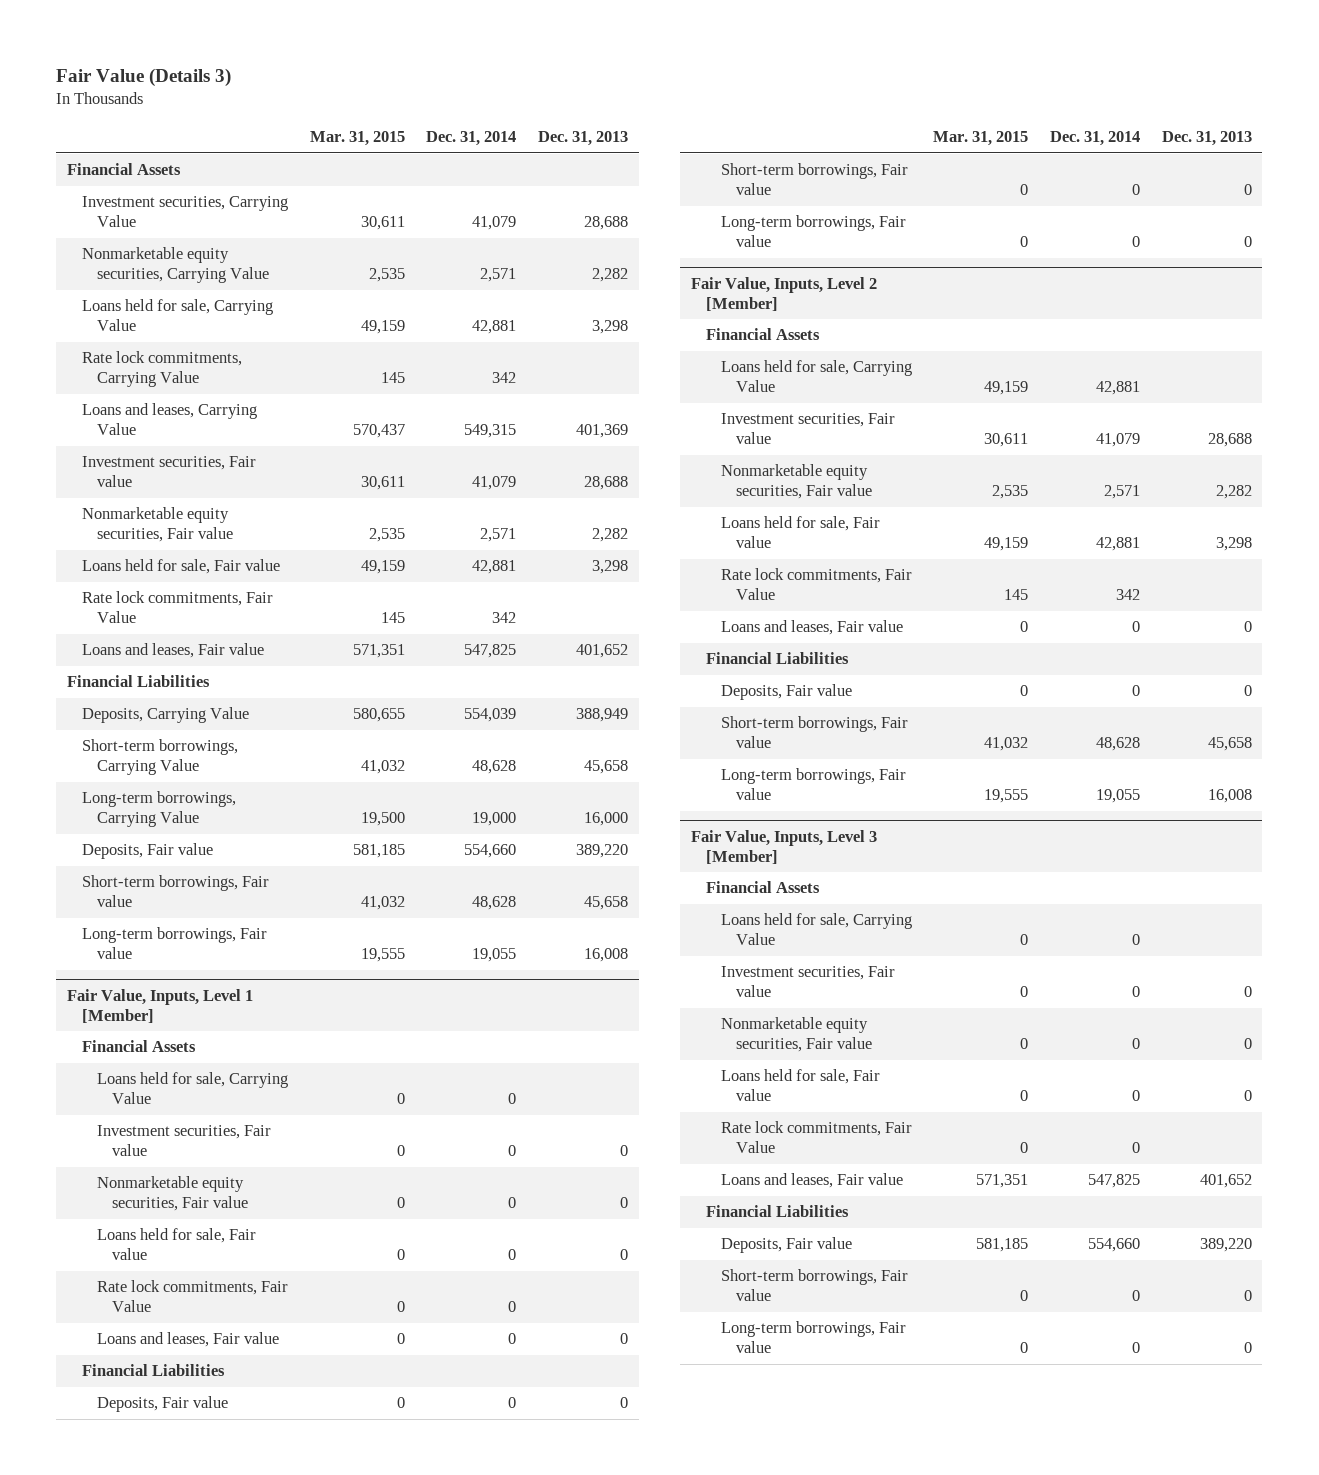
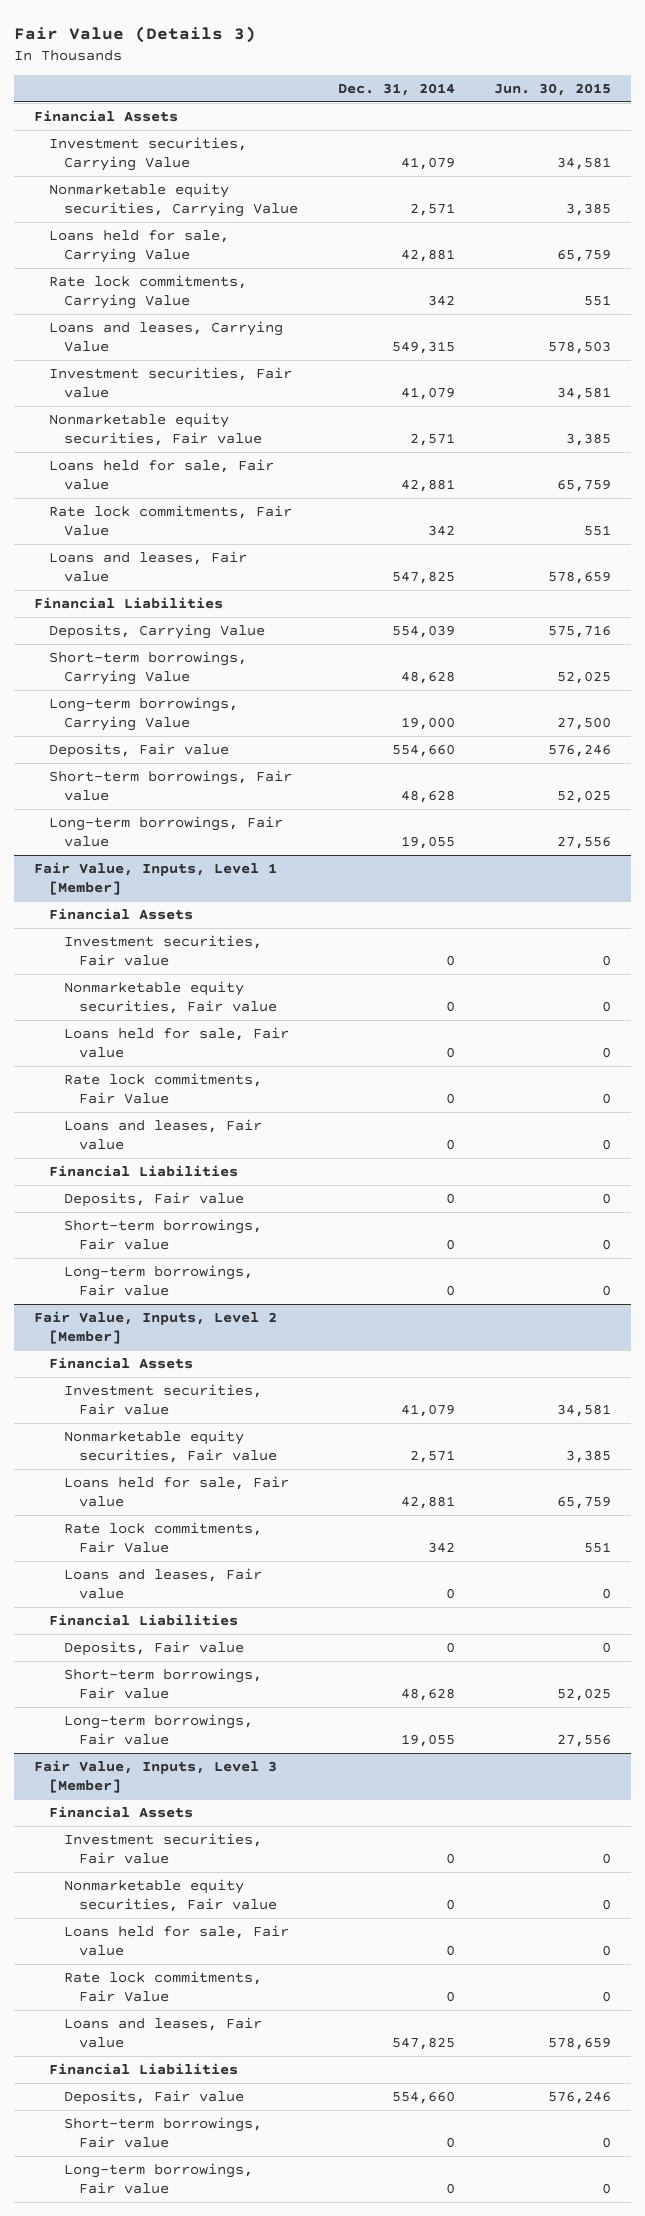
- | Mar. 31, 2015 | Dec. 31, 2014 | Dec. 31, 2013
+ | Dec. 31, 2014 | Jun. 30, 2015
@ Fair Value, Inputs, Level 1 [Member]
- Loans held for sale, Carrying Value | 0 | 0 |
@ Fair Value, Inputs, Level 2 [Member]
- Loans held for sale, Carrying Value | 49,159 | 42,881 |
@ Fair Value, Inputs, Level 3 [Member]
- Loans held for sale, Carrying Value | 0 | 0 |

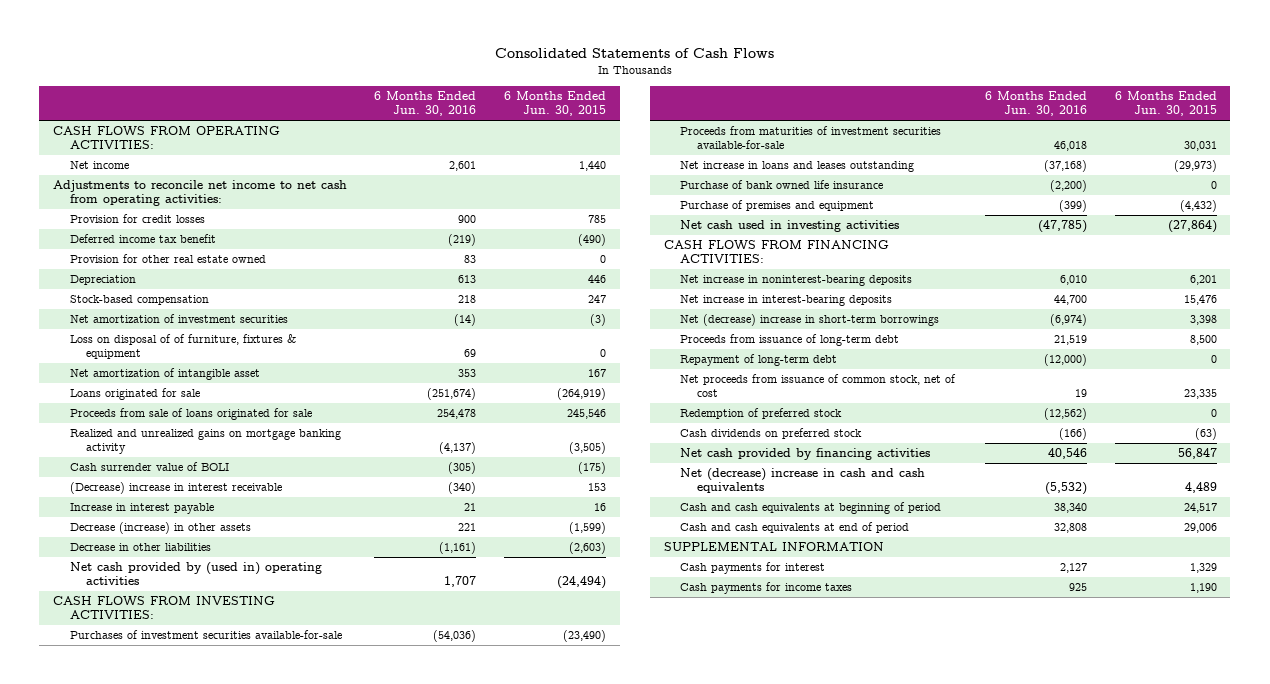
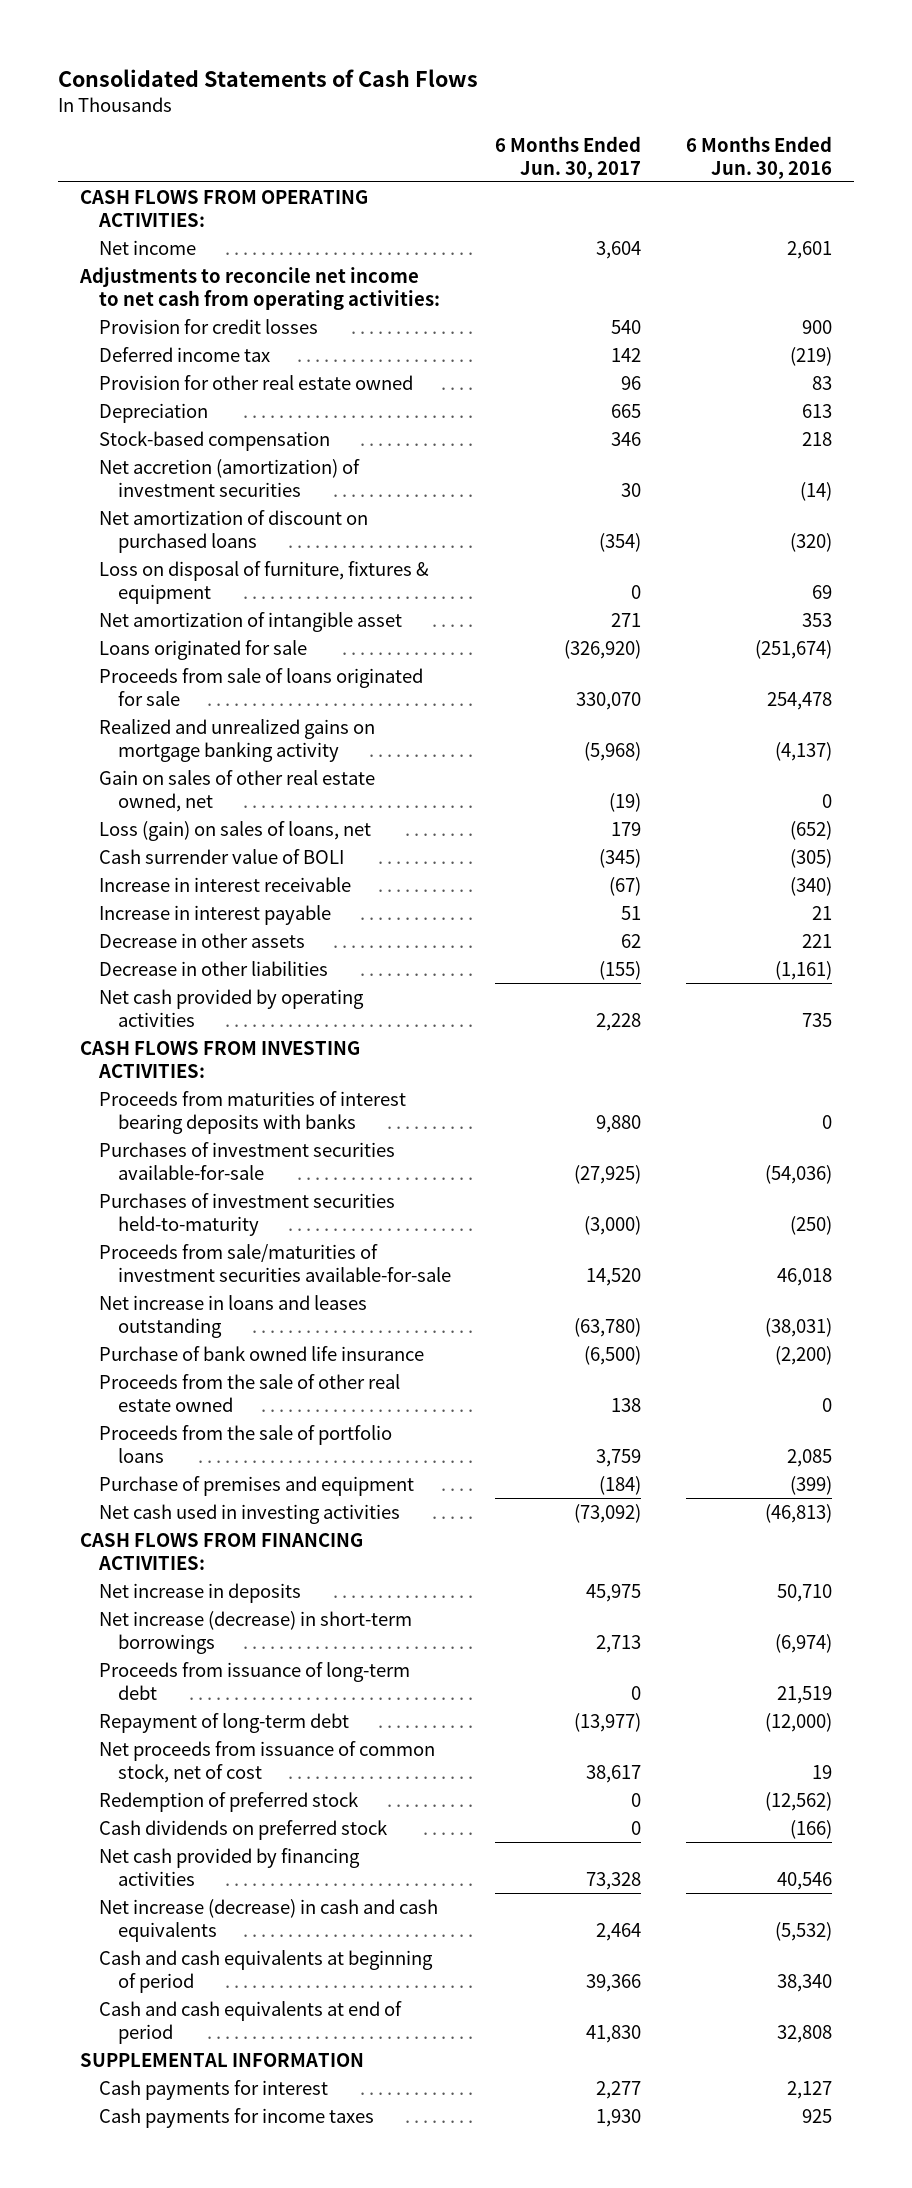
- | 6 Months Ended Jun. 30, 2016 | 6 Months Ended Jun. 30, 2015
+ | 6 Months Ended Jun. 30, 2017 | 6 Months Ended Jun. 30, 2016
- Deferred income tax benefit | (219) | (490)
+ Deferred income tax | 142 | (219)
- Net amortization of investment securities | (14) | (3)
- Loss on disposal of of furniture, fixtures & equipment | 69 | 0
+ Net accretion (amortization) of investment securities | 30 | (14)
+ Net amortization of discount on purchased loans | (354) | (320)
+ Loss on disposal of furniture, fixtures & equipment | 0 | 69
+ Gain on sales of other real estate owned, net | (19) | 0
+ Loss (gain) on sales of loans, net | 179 | (652)
- (Decrease) increase in interest receivable | (340) | 153
+ Increase in interest receivable | (67) | (340)
- Decrease (increase) in other assets | 221 | (1,599)
+ Decrease in other assets | 62 | 221
- Net cash provided by (used in) operating activities | 1,707 | (24,494)
+ Net cash provided by operating activities | 2,228 | 735
+ Proceeds from maturities of interest bearing deposits with banks | 9,880 | 0
- Proceeds from maturities of investment securities available-for-sale | 46,018 | 30,031
- Net increase in loans and leases outstanding | (37,168) | (29,973)
+ Purchases of investment securities held-to-maturity | (3,000) | (250)
+ Proceeds from sale/maturities of investment securities available-for-sale | 14,520 | 46,018
+ Net increase in loans and leases outstanding | (63,780) | (38,031)
+ Proceeds from the sale of other real estate owned | 138 | 0
+ Proceeds from the sale of portfolio loans | 3,759 | 2,085
- Net cash used in investing activities | (47,785) | (27,864)
+ Net cash used in investing activities | (73,092) | (46,813)
- Net increase in noninterest-bearing deposits | 6,010 | 6,201
- Net increase in interest-bearing deposits | 44,700 | 15,476
- Net (decrease) increase in short-term borrowings | (6,974) | 3,398
+ Net increase in deposits | 45,975 | 50,710
+ Net increase (decrease) in short-term borrowings | 2,713 | (6,974)
- Net (decrease) increase in cash and cash equivalents | (5,532) | 4,489
+ Net increase (decrease) in cash and cash equivalents | 2,464 | (5,532)

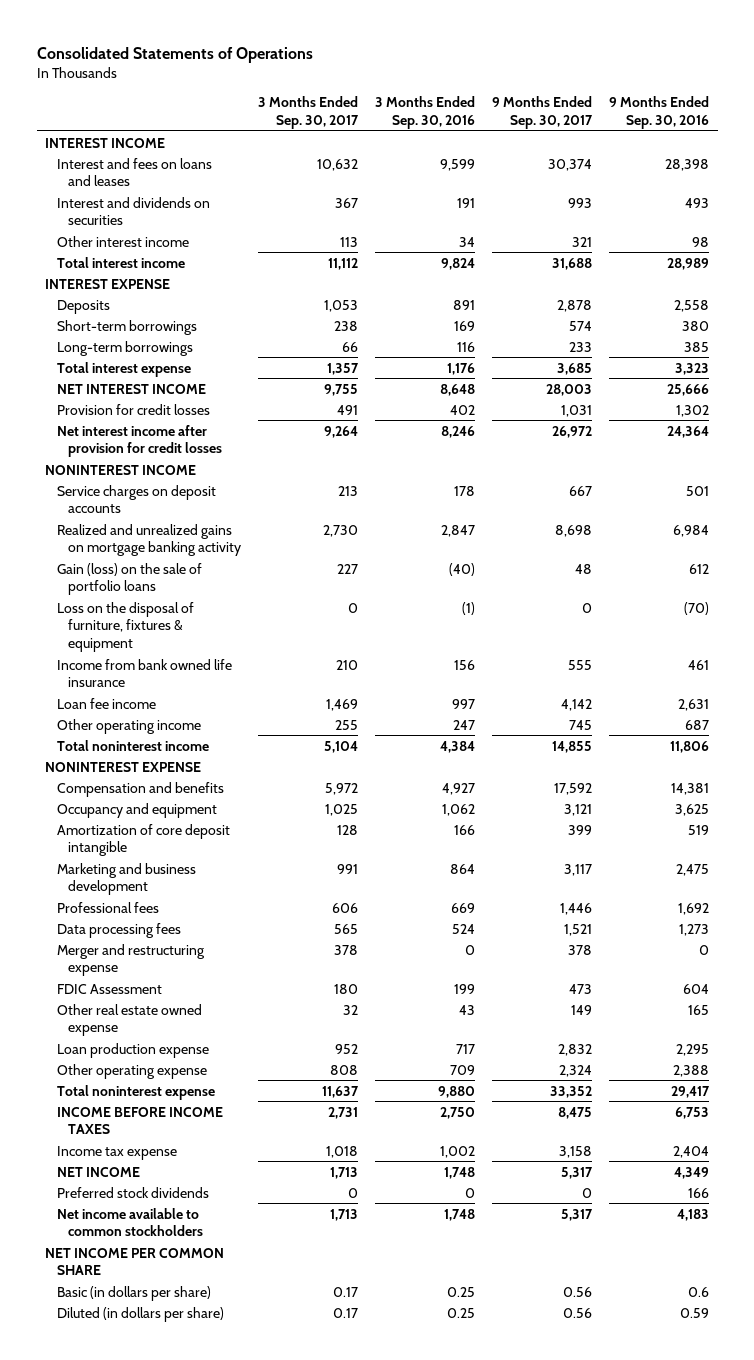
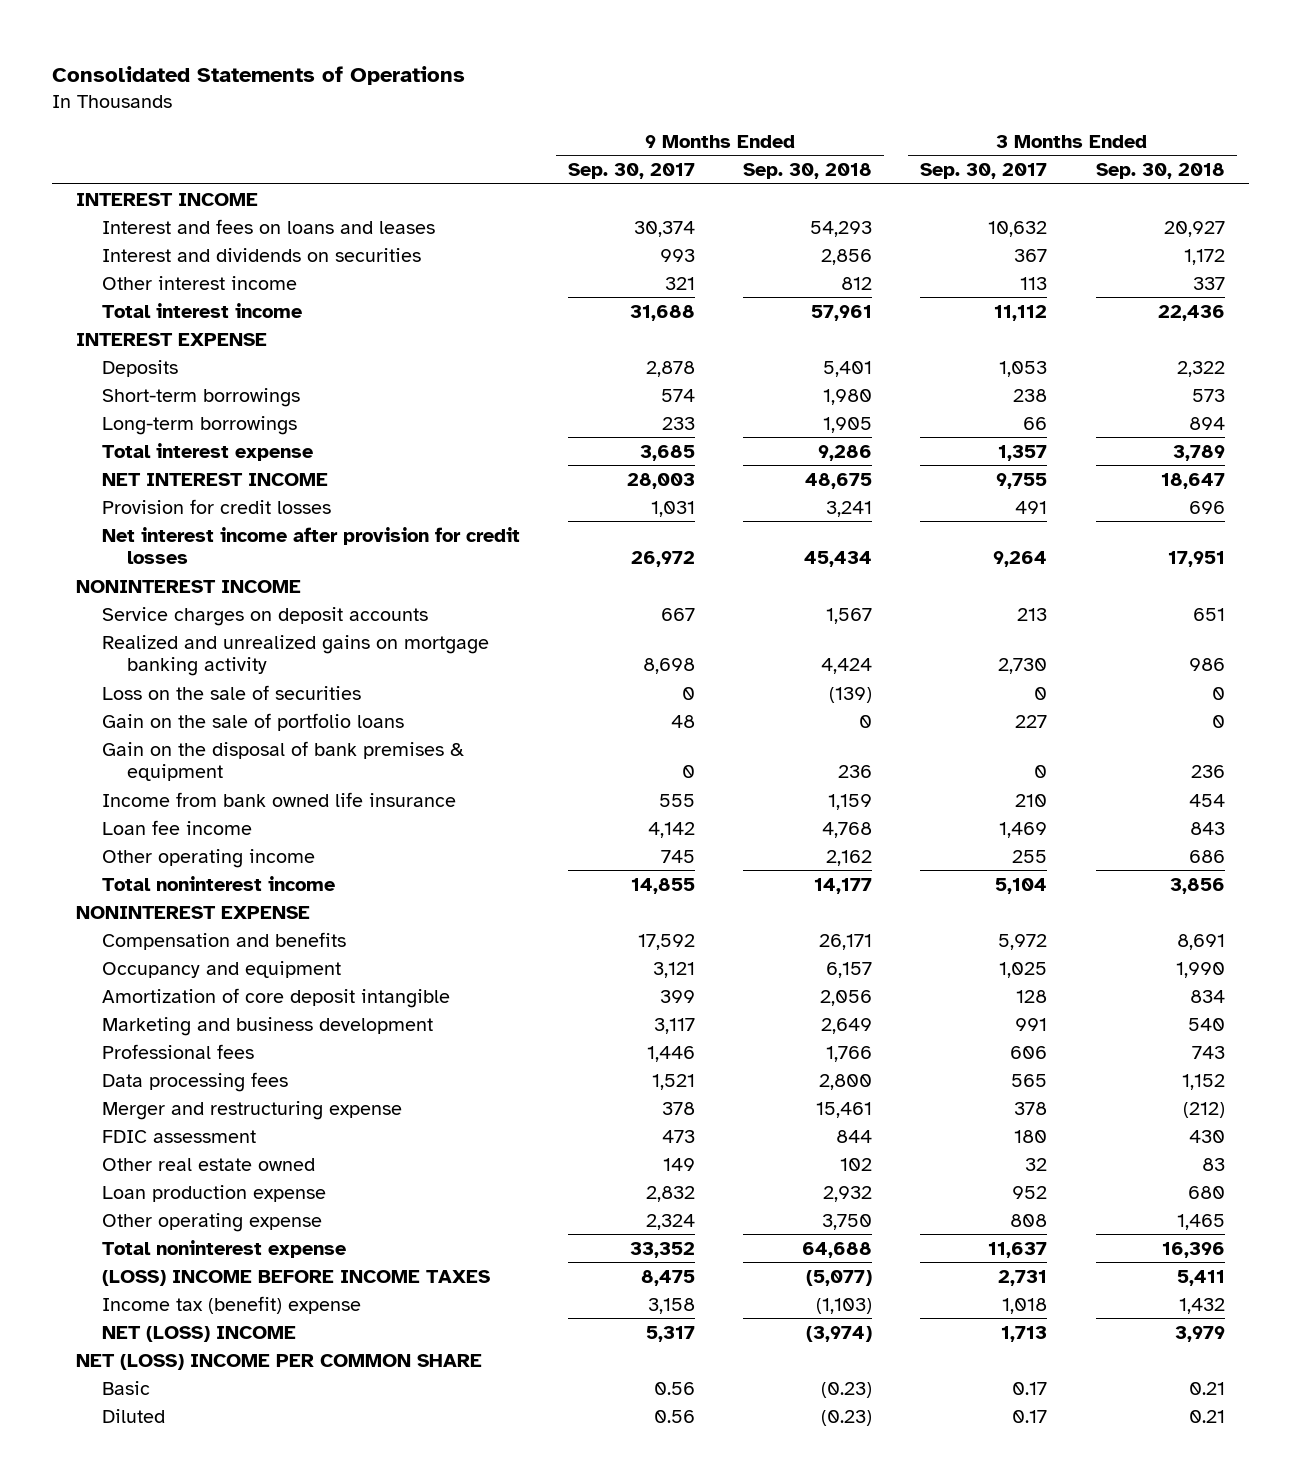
- | 3 Months Ended Sep. 30, 2017 | 3 Months Ended Sep. 30, 2016 | 9 Months Ended Sep. 30, 2017 | 9 Months Ended Sep. 30, 2016
+ | 9 Months Ended Sep. 30, 2017 | 9 Months Ended Sep. 30, 2018 | 3 Months Ended Sep. 30, 2017 | 3 Months Ended Sep. 30, 2018
- Gain (loss) on the sale of portfolio loans | 227 | (40) | 48 | 612
- Loss on the disposal of furniture, fixtures & equipment | 0 | (1) | 0 | (70)
+ Loss on the sale of securities | 0 | (139) | 0 | 0
+ Gain on the sale of portfolio loans | 48 | 0 | 227 | 0
+ Gain on the disposal of bank premises & equipment | 0 | 236 | 0 | 236
- FDIC Assessment | 180 | 199 | 473 | 604
- Other real estate owned expense | 32 | 43 | 149 | 165
+ FDIC assessment | 473 | 844 | 180 | 430
+ Other real estate owned | 149 | 102 | 32 | 83
- INCOME BEFORE INCOME TAXES | 2,731 | 2,750 | 8,475 | 6,753
- Income tax expense | 1,018 | 1,002 | 3,158 | 2,404
- NET INCOME | 1,713 | 1,748 | 5,317 | 4,349
- Preferred stock dividends | 0 | 0 | 0 | 166
- Net income available to common stockholders | 1,713 | 1,748 | 5,317 | 4,183
- NET INCOME PER COMMON SHARE
- Basic (in dollars per share) | 0.17 | 0.25 | 0.56 | 0.6
- Diluted (in dollars per share) | 0.17 | 0.25 | 0.56 | 0.59
+ (LOSS) INCOME BEFORE INCOME TAXES | 8,475 | (5,077) | 2,731 | 5,411
+ Income tax (benefit) expense | 3,158 | (1,103) | 1,018 | 1,432
+ NET (LOSS) INCOME | 5,317 | (3,974) | 1,713 | 3,979
+ NET (LOSS) INCOME PER COMMON SHARE
+ Basic | 0.56 | (0.23) | 0.17 | 0.21
+ Diluted | 0.56 | (0.23) | 0.17 | 0.21

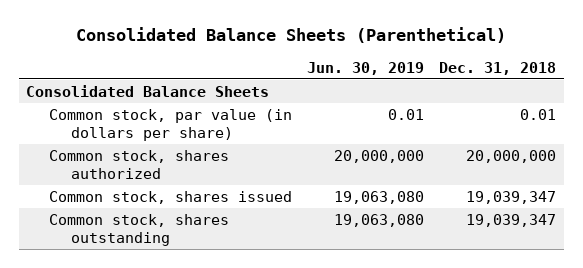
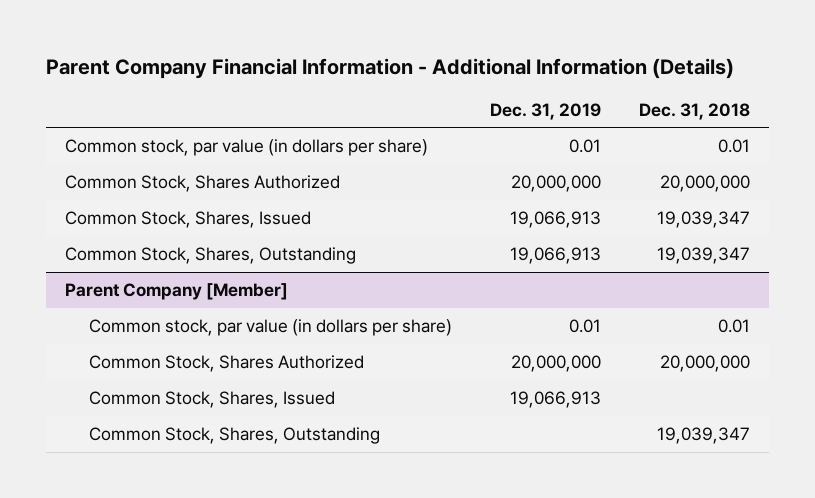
- Consolidated Balance Sheets (Parenthetical)
+ Parent Company Financial Information - Additional Information (Details)
- | Jun. 30, 2019 | Dec. 31, 2018
+ | Dec. 31, 2019 | Dec. 31, 2018
- Consolidated Balance Sheets
- Common stock, shares authorized | 20,000,000 | 20,000,000
- Common stock, shares issued | 19,063,080 | 19,039,347
- Common stock, shares outstanding | 19,063,080 | 19,039,347
+ Common Stock, Shares Authorized | 20,000,000 | 20,000,000
+ Common Stock, Shares, Issued | 19,066,913 | 19,039,347
+ Common Stock, Shares, Outstanding | 19,066,913 | 19,039,347
+ Parent Company [Member]
+ Common stock, par value (in dollars per share) | 0.01 | 0.01
+ Common Stock, Shares Authorized | 20,000,000 | 20,000,000
+ Common Stock, Shares, Issued | 19,066,913 |
+ Common Stock, Shares, Outstanding | | 19,039,347

